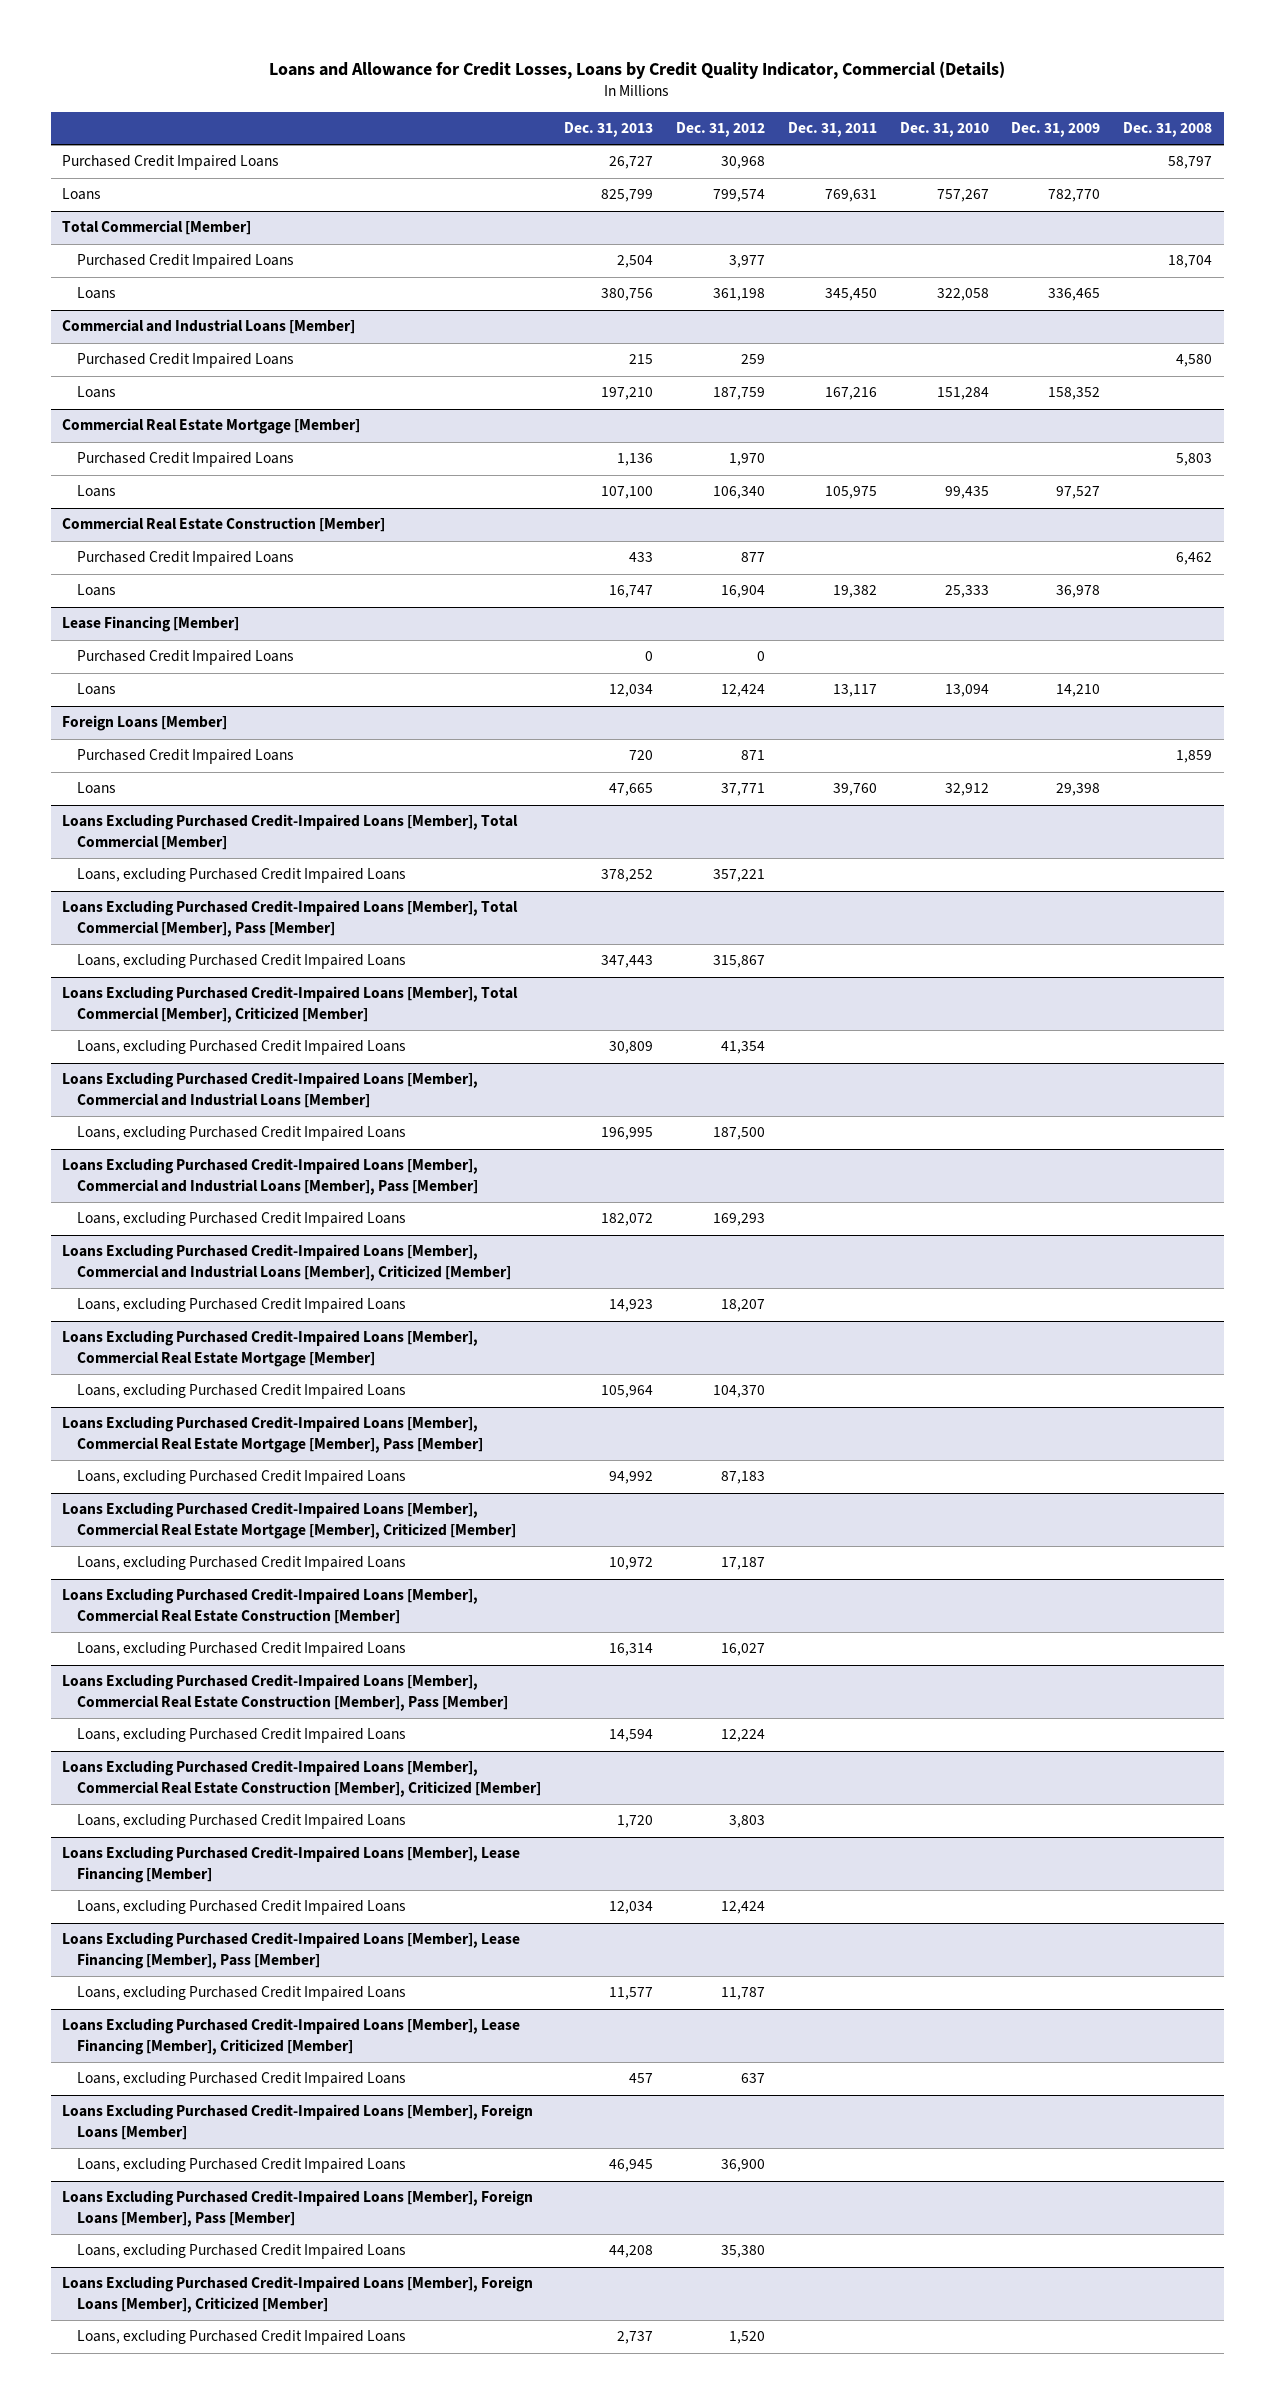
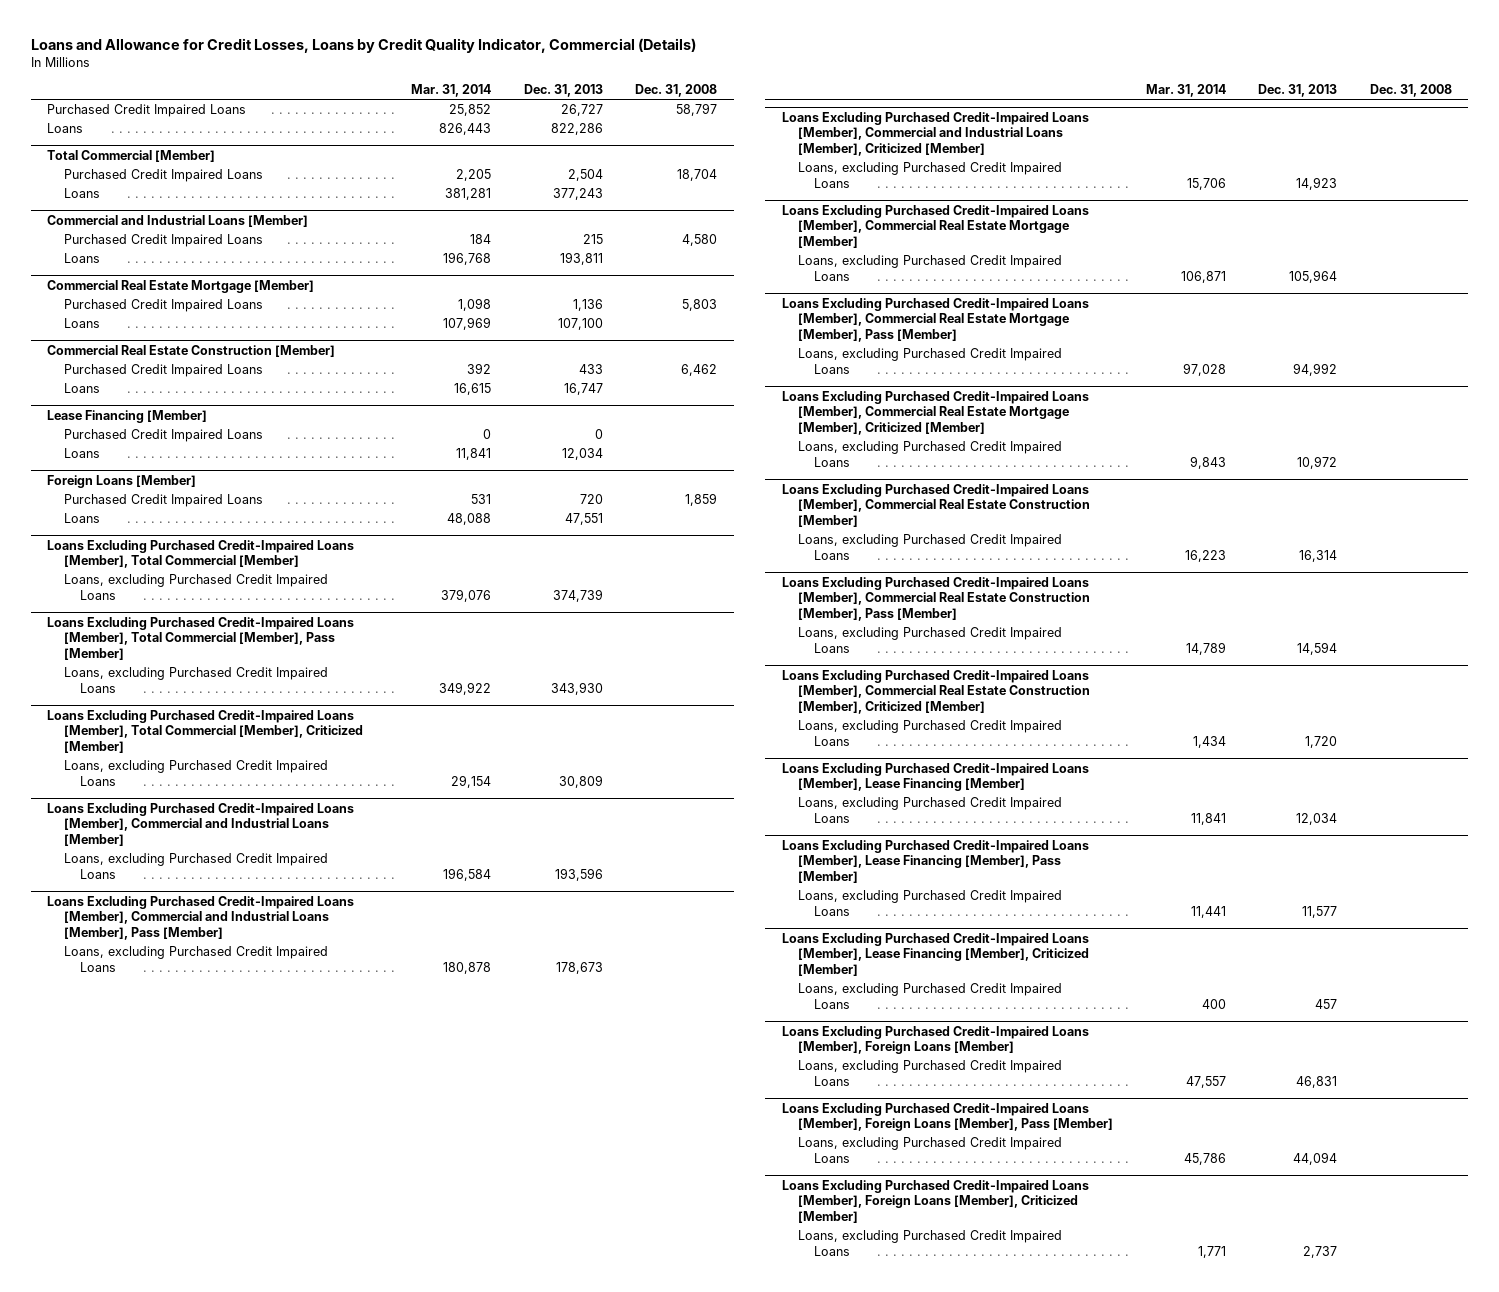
- | Dec. 31, 2013 | Dec. 31, 2012 | Dec. 31, 2011 | Dec. 31, 2010 | Dec. 31, 2009 | Dec. 31, 2008
+ | Mar. 31, 2014 | Dec. 31, 2013 | Dec. 31, 2008
- Loans | 825,799 | 799,574 | 769,631 | 757,267 | 782,770 |
+ Loans | 826,443 | 822,286 |
@ Total Commercial [Member]
- Loans | 380,756 | 361,198 | 345,450 | 322,058 | 336,465 |
+ Loans | 381,281 | 377,243 |
@ Commercial and Industrial Loans [Member]
- Loans | 197,210 | 187,759 | 167,216 | 151,284 | 158,352 |
+ Loans | 196,768 | 193,811 |
@ Foreign Loans [Member]
- Loans | 47,665 | 37,771 | 39,760 | 32,912 | 29,398 |
+ Loans | 48,088 | 47,551 |
@ Loans Excluding Purchased Credit-Impaired Loans [Member], Total Commercial [Member]
- Loans, excluding Purchased Credit Impaired Loans | 378,252 | 357,221 | | | |
+ Loans, excluding Purchased Credit Impaired Loans | 379,076 | 374,739 |
@ Loans Excluding Purchased Credit-Impaired Loans [Member], Total Commercial [Member], Pass [Member]
- Loans, excluding Purchased Credit Impaired Loans | 347,443 | 315,867 | | | |
+ Loans, excluding Purchased Credit Impaired Loans | 349,922 | 343,930 |
@ Loans Excluding Purchased Credit-Impaired Loans [Member], Commercial and Industrial Loans [Member]
- Loans, excluding Purchased Credit Impaired Loans | 196,995 | 187,500 | | | |
+ Loans, excluding Purchased Credit Impaired Loans | 196,584 | 193,596 |
@ Loans Excluding Purchased Credit-Impaired Loans [Member], Commercial and Industrial Loans [Member], Pass [Member]
- Loans, excluding Purchased Credit Impaired Loans | 182,072 | 169,293 | | | |
+ Loans, excluding Purchased Credit Impaired Loans | 180,878 | 178,673 |
@ Loans Excluding Purchased Credit-Impaired Loans [Member], Foreign Loans [Member]
- Loans, excluding Purchased Credit Impaired Loans | 46,945 | 36,900 | | | |
+ Loans, excluding Purchased Credit Impaired Loans | 47,557 | 46,831 |
@ Loans Excluding Purchased Credit-Impaired Loans [Member], Foreign Loans [Member], Pass [Member]
- Loans, excluding Purchased Credit Impaired Loans | 44,208 | 35,380 | | | |
+ Loans, excluding Purchased Credit Impaired Loans | 45,786 | 44,094 |

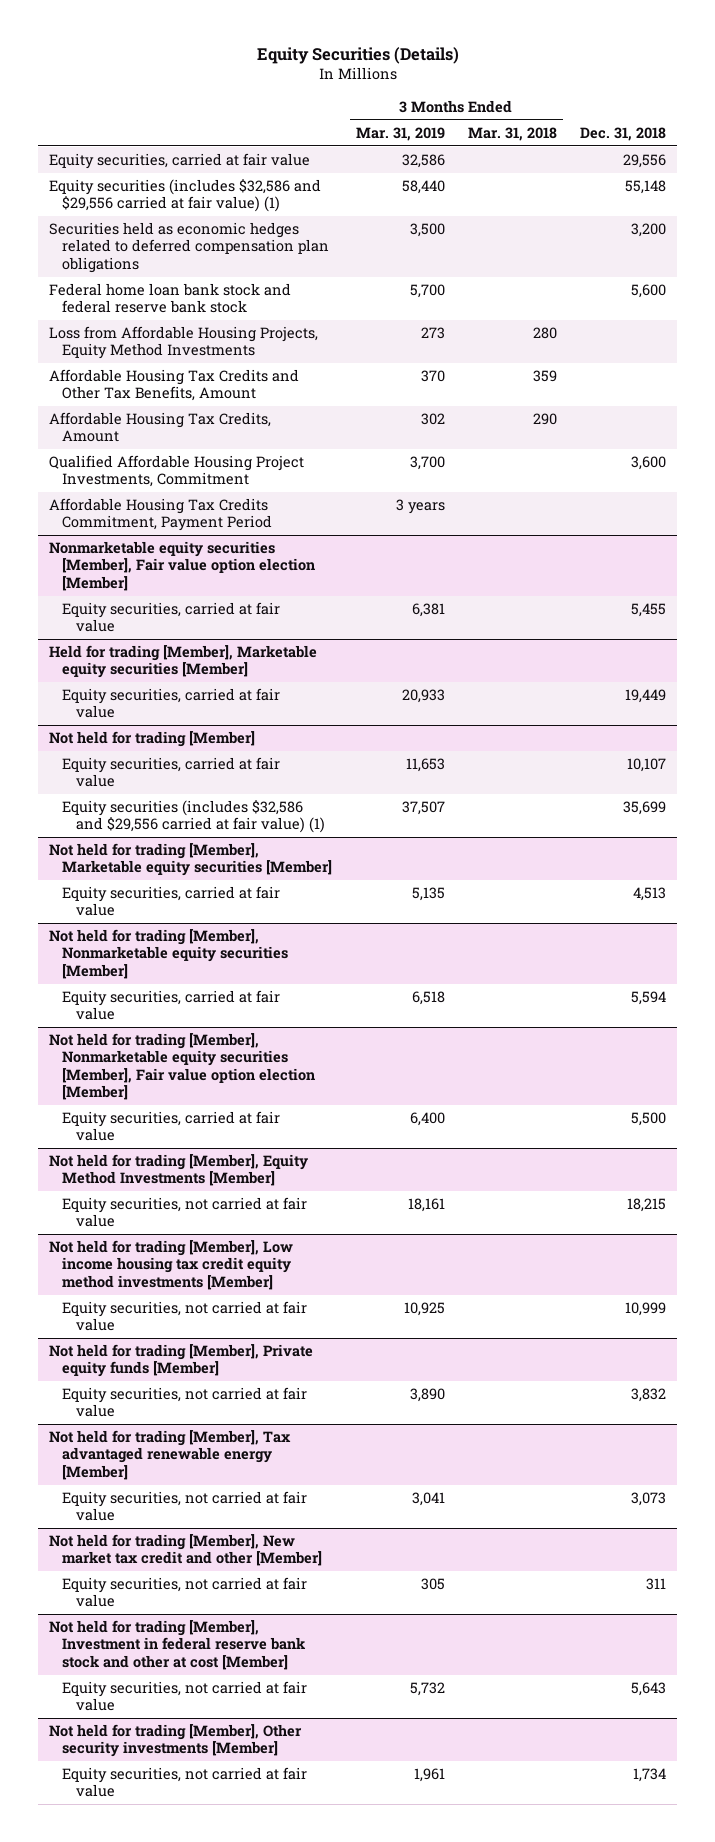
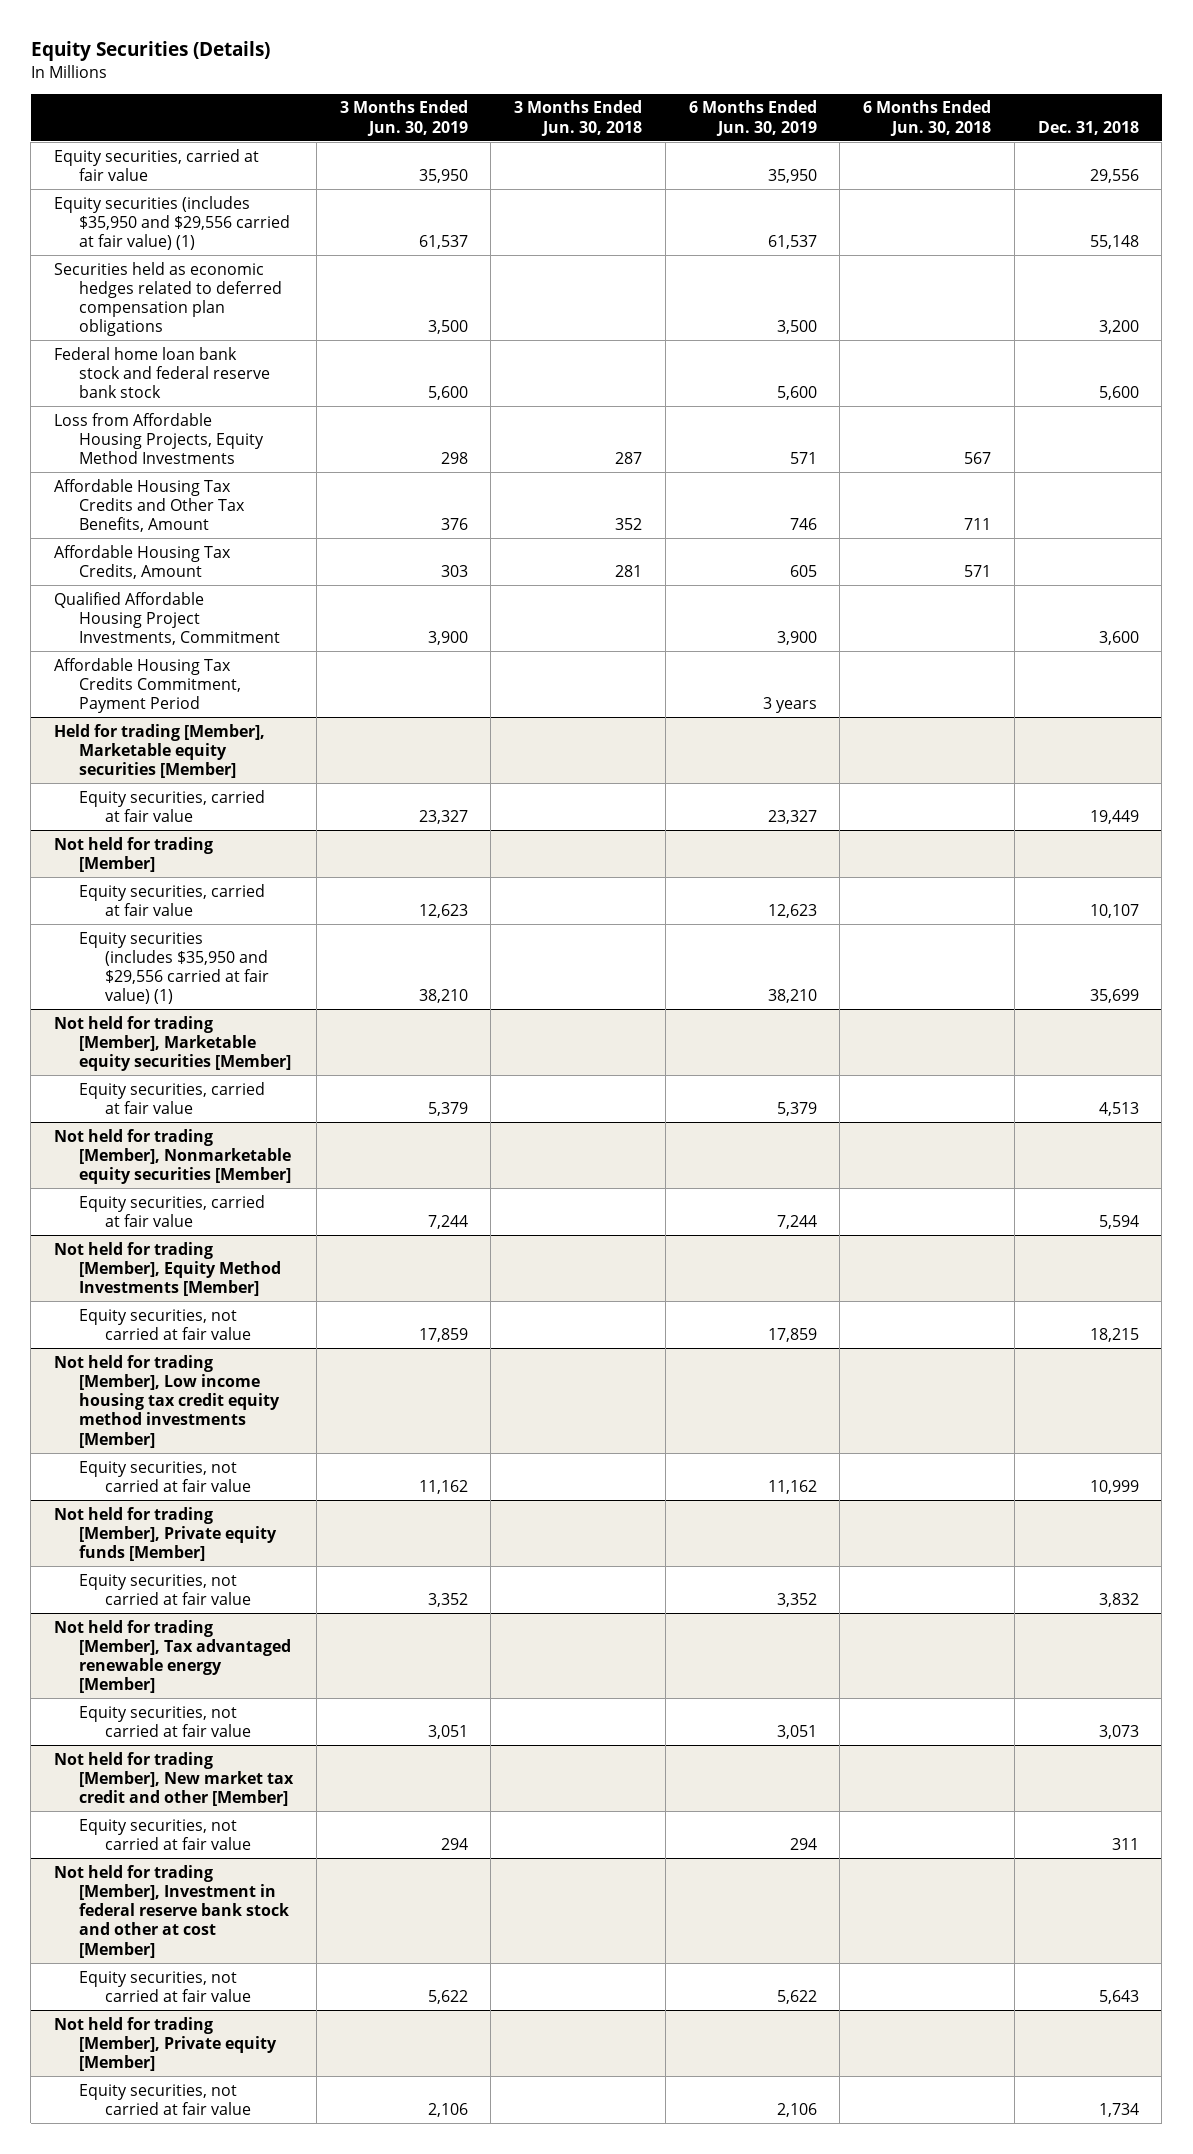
- | 3 Months Ended Mar. 31, 2019 | 3 Months Ended Mar. 31, 2018 | Dec. 31, 2018
+ | 3 Months Ended Jun. 30, 2019 | 3 Months Ended Jun. 30, 2018 | 6 Months Ended Jun. 30, 2019 | 6 Months Ended Jun. 30, 2018 | Dec. 31, 2018
- Equity securities (includes $32,586 and $29,556 carried at fair value) (1) | 58,440 | | 55,148
+ Equity securities (includes $35,950 and $29,556 carried at fair value) (1) | 61,537 | | 61,537 | | 55,148
- Nonmarketable equity securities [Member], Fair value option election [Member]
- Equity securities, carried at fair value | 6,381 | | 5,455
@ Not held for trading [Member]
- Equity securities (includes $32,586 and $29,556 carried at fair value) (1) | 37,507 | | 35,699
+ Equity securities (includes $35,950 and $29,556 carried at fair value) (1) | 38,210 | | 38,210 | | 35,699
- Not held for trading [Member], Nonmarketable equity securities [Member], Fair value option election [Member]
- Equity securities, carried at fair value | 6,400 | | 5,500
- Not held for trading [Member], Other security investments [Member]
+ Not held for trading [Member], Private equity [Member]

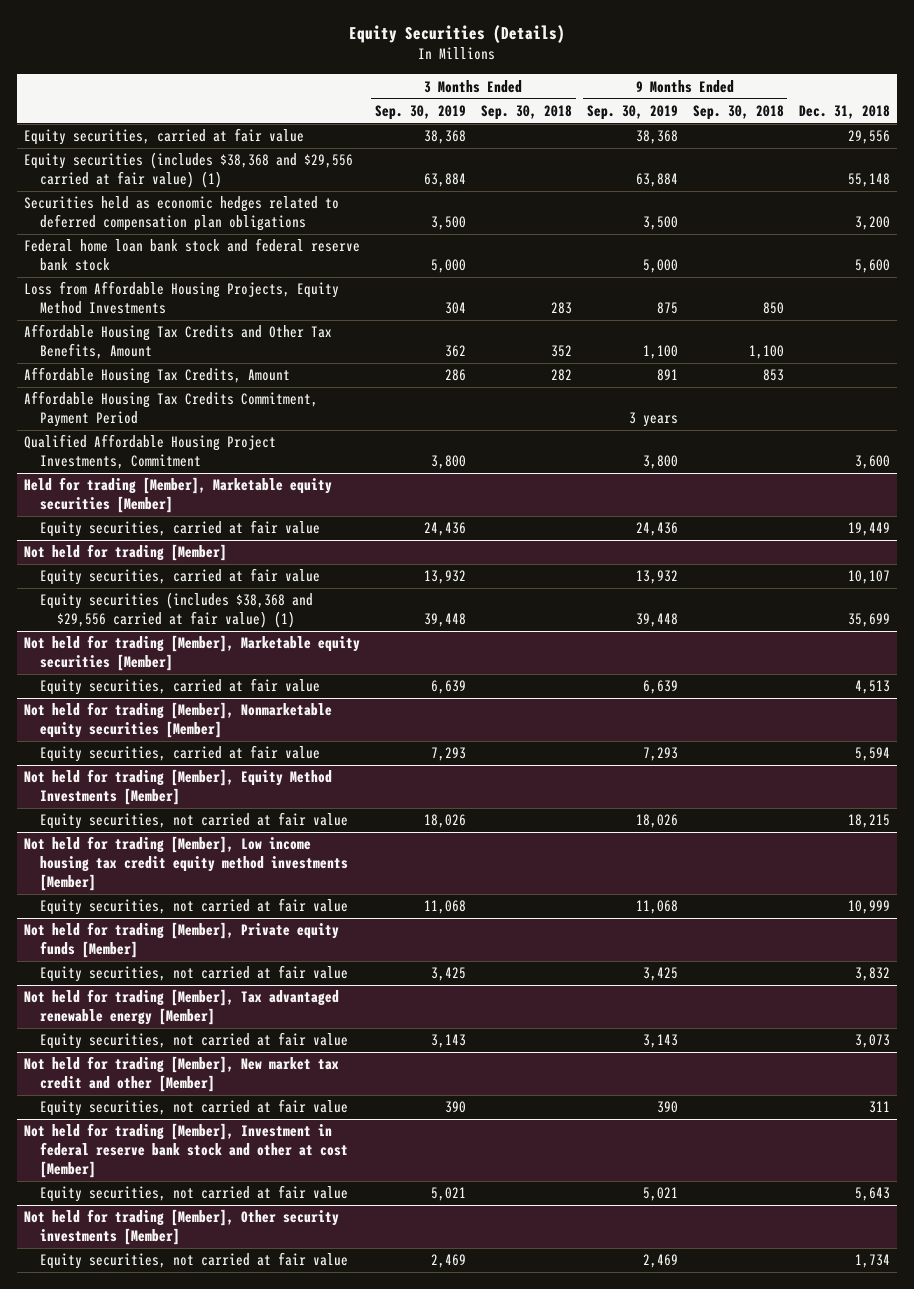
- | 3 Months Ended Jun. 30, 2019 | 3 Months Ended Jun. 30, 2018 | 6 Months Ended Jun. 30, 2019 | 6 Months Ended Jun. 30, 2018 | Dec. 31, 2018
+ | 3 Months Ended Sep. 30, 2019 | 3 Months Ended Sep. 30, 2018 | 9 Months Ended Sep. 30, 2019 | 9 Months Ended Sep. 30, 2018 | Dec. 31, 2018
- Equity securities (includes $35,950 and $29,556 carried at fair value) (1) | 61,537 | | 61,537 | | 55,148
+ Equity securities (includes $38,368 and $29,556 carried at fair value) (1) | 63,884 | | 63,884 | | 55,148
moved down: Qualified Affordable Housing Project Investments, Commitment | 3,800 | | 3,800 | | 3,600
@ Not held for trading [Member]
- Equity securities (includes $35,950 and $29,556 carried at fair value) (1) | 38,210 | | 38,210 | | 35,699
+ Equity securities (includes $38,368 and $29,556 carried at fair value) (1) | 39,448 | | 39,448 | | 35,699
- Not held for trading [Member], Private equity [Member]
+ Not held for trading [Member], Other security investments [Member]

